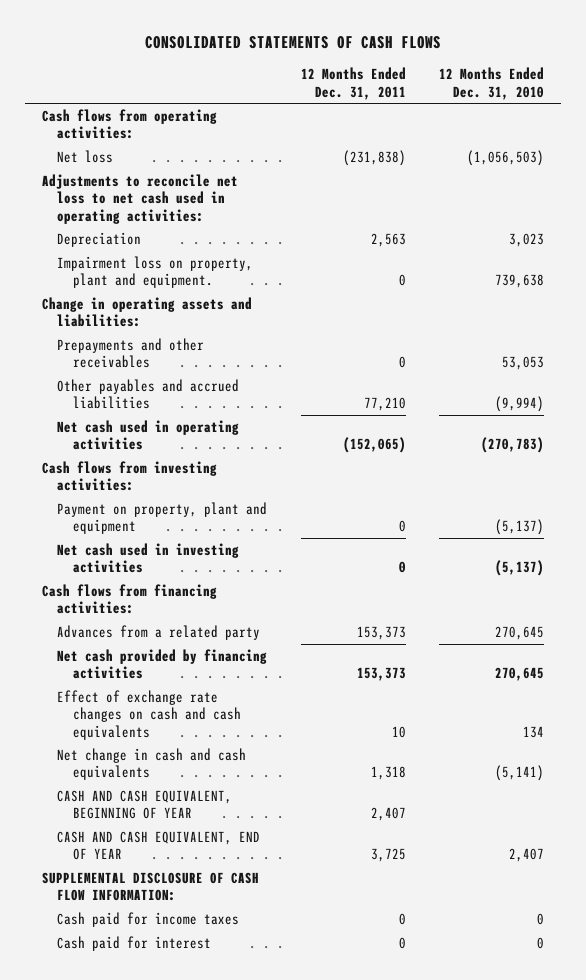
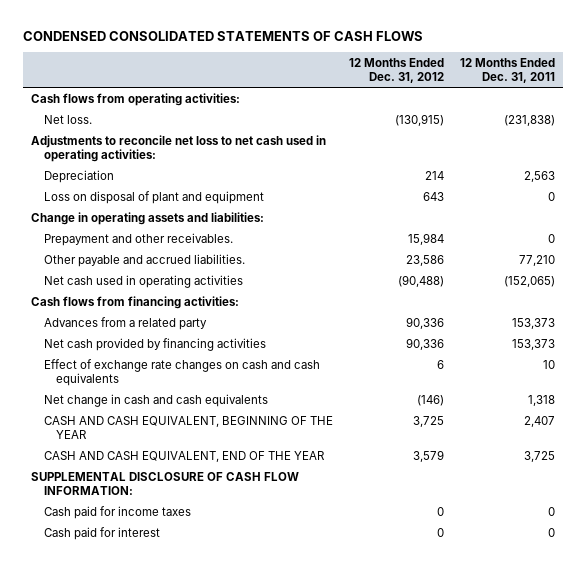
- CONSOLIDATED STATEMENTS OF CASH FLOWS
+ CONDENSED CONSOLIDATED STATEMENTS OF CASH FLOWS
- | 12 Months Ended Dec. 31, 2011 | 12 Months Ended Dec. 31, 2010
+ | 12 Months Ended Dec. 31, 2012 | 12 Months Ended Dec. 31, 2011
- Net loss | (231,838) | (1,056,503)
+ Net loss. | (130,915) | (231,838)
- Impairment loss on property, plant and equipment. | 0 | 739,638
+ Loss on disposal of plant and equipment | 643 | 0
- Prepayments and other receivables | 0 | 53,053
- Other payables and accrued liabilities | 77,210 | (9,994)
+ Prepayment and other receivables. | 15,984 | 0
+ Other payable and accrued liabilities. | 23,586 | 77,210
- Cash flows from investing activities:
- Payment on property, plant and equipment | 0 | (5,137)
- Net cash used in investing activities | 0 | (5,137)
- CASH AND CASH EQUIVALENT, BEGINNING OF YEAR | 2,407 |
- CASH AND CASH EQUIVALENT, END OF YEAR | 3,725 | 2,407
+ CASH AND CASH EQUIVALENT, BEGINNING OF THE YEAR | 3,725 | 2,407
+ CASH AND CASH EQUIVALENT, END OF THE YEAR | 3,579 | 3,725

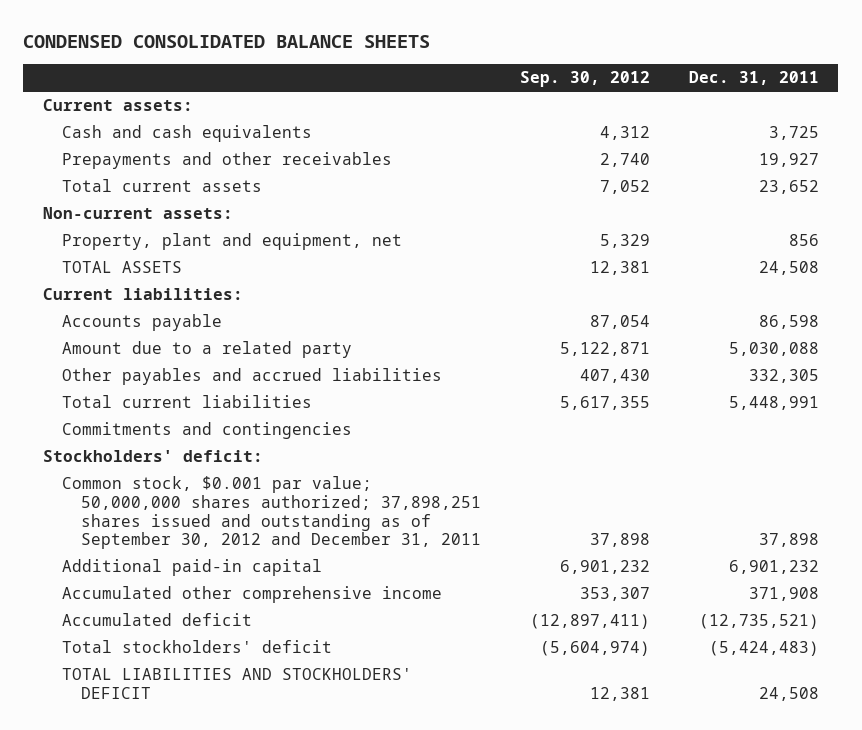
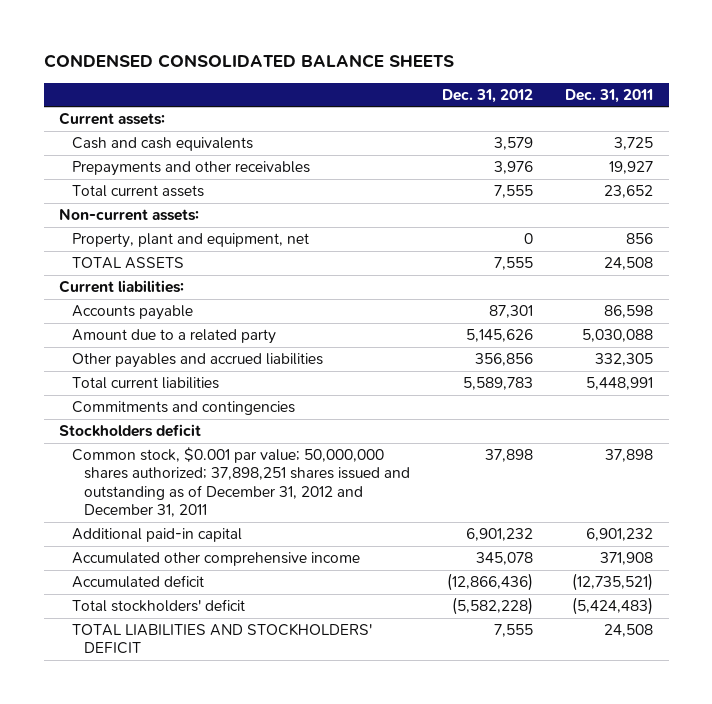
- | Sep. 30, 2012 | Dec. 31, 2011
+ | Dec. 31, 2012 | Dec. 31, 2011
- Stockholders' deficit:
- Common stock, $0.001 par value; 50,000,000 shares authorized; 37,898,251 shares issued and outstanding as of September 30, 2012 and December 31, 2011 | 37,898 | 37,898
+ Stockholders deficit
+ Common stock, $0.001 par value; 50,000,000 shares authorized; 37,898,251 shares issued and outstanding as of December 31, 2012 and December 31, 2011 | 37,898 | 37,898

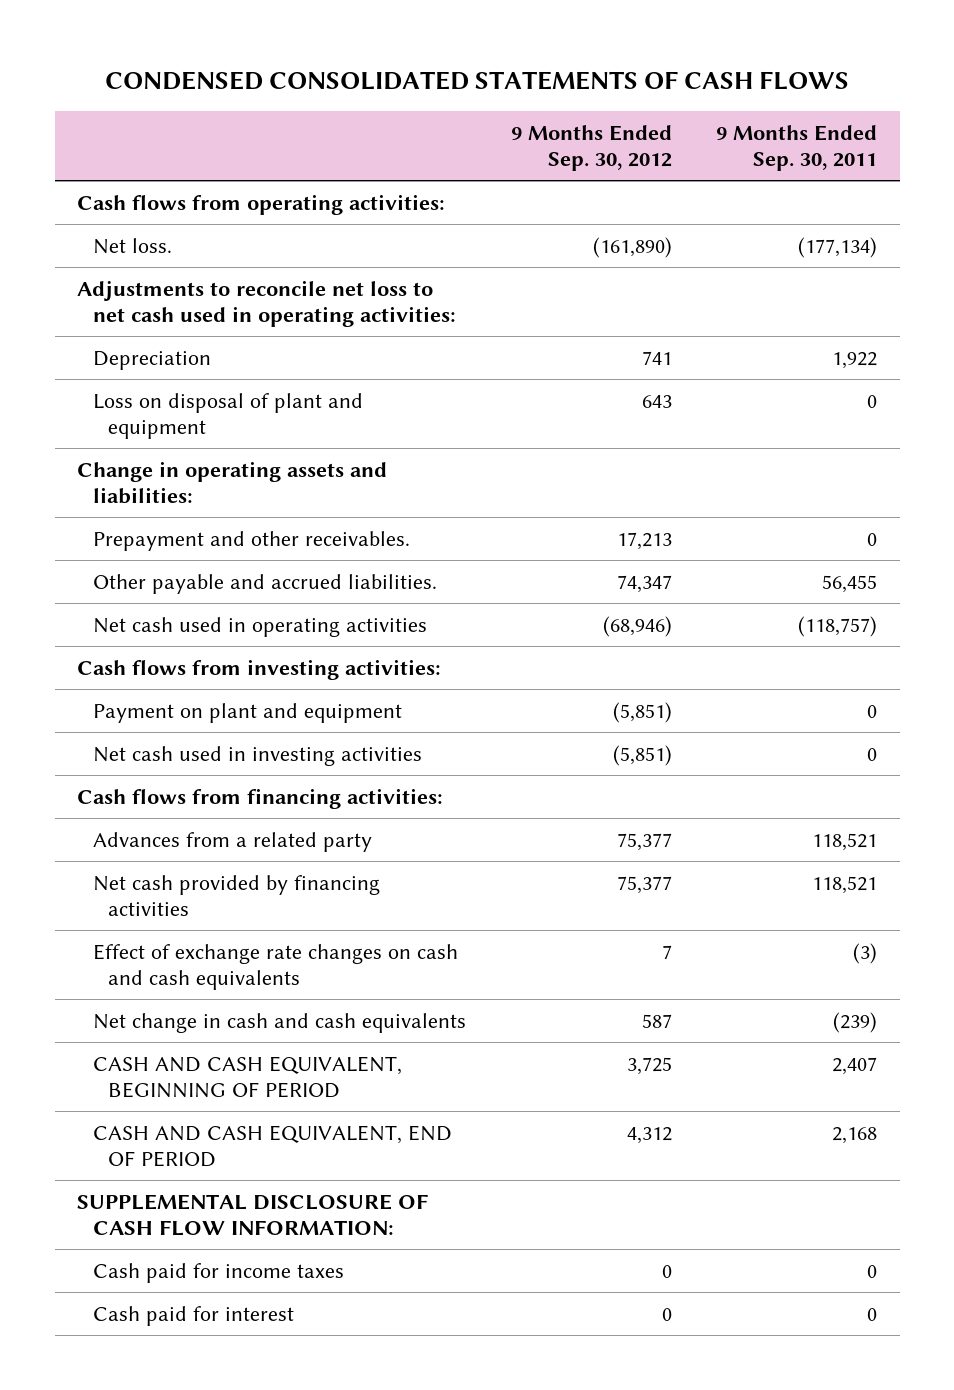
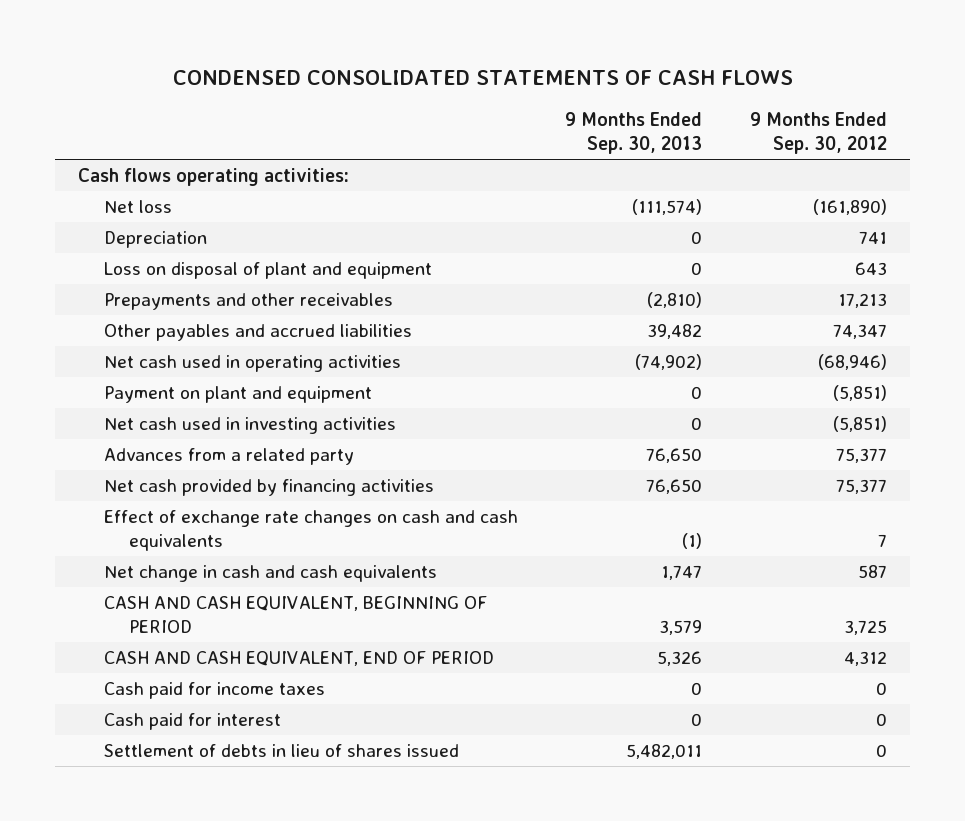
- | 9 Months Ended Sep. 30, 2012 | 9 Months Ended Sep. 30, 2011
+ | 9 Months Ended Sep. 30, 2013 | 9 Months Ended Sep. 30, 2012
- Cash flows from operating activities:
- Net loss. | (161,890) | (177,134)
- Adjustments to reconcile net loss to net cash used in operating activities:
+ Cash flows operating activities:
+ Net loss | (111,574) | (161,890)
- Change in operating assets and liabilities:
- Prepayment and other receivables. | 17,213 | 0
- Other payable and accrued liabilities. | 74,347 | 56,455
+ Prepayments and other receivables | (2,810) | 17,213
+ Other payables and accrued liabilities | 39,482 | 74,347
- Cash flows from investing activities:
- Cash flows from financing activities:
- SUPPLEMENTAL DISCLOSURE OF CASH FLOW INFORMATION:
+ Settlement of debts in lieu of shares issued | 5,482,011 | 0

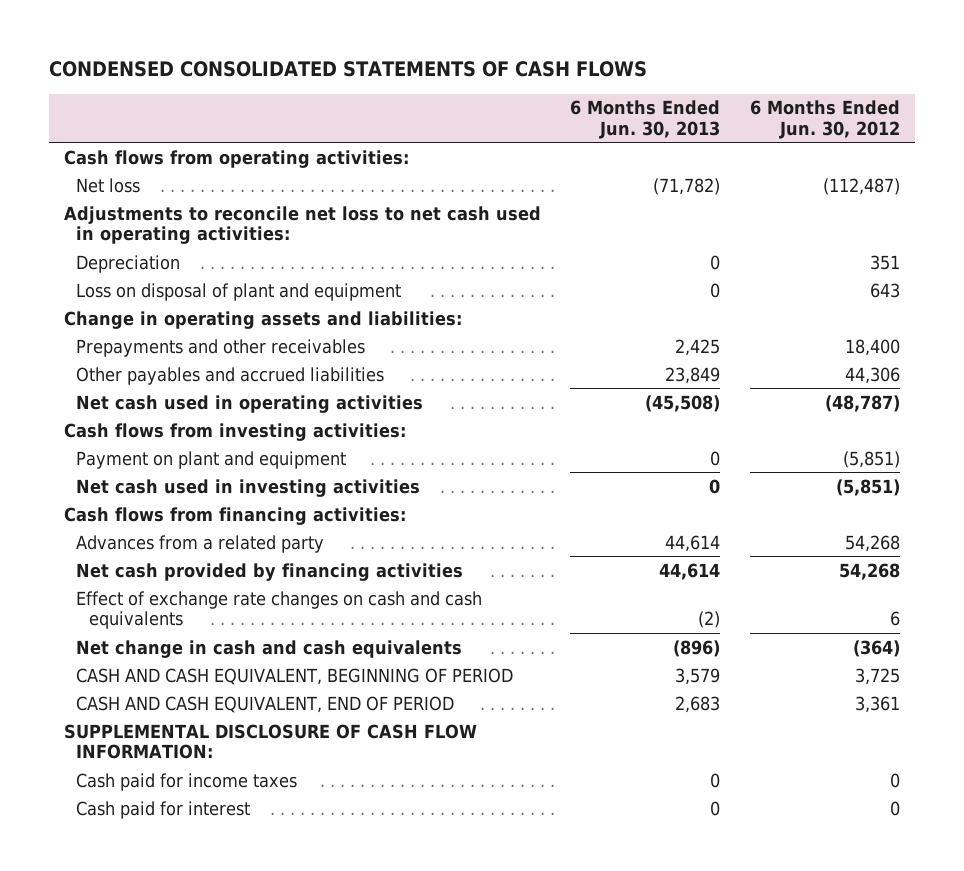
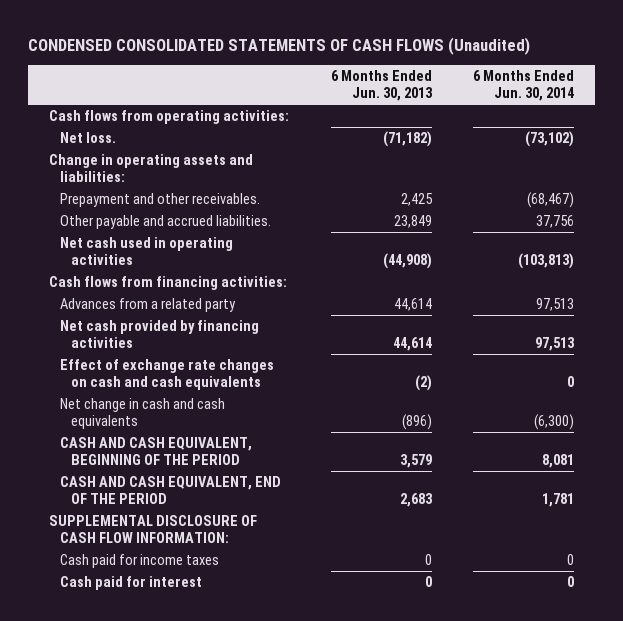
- CONDENSED CONSOLIDATED STATEMENTS OF CASH FLOWS
+ CONDENSED CONSOLIDATED STATEMENTS OF CASH FLOWS (Unaudited)
- | 6 Months Ended Jun. 30, 2013 | 6 Months Ended Jun. 30, 2012
+ | 6 Months Ended Jun. 30, 2013 | 6 Months Ended Jun. 30, 2014
- Net loss | (71,782) | (112,487)
- Adjustments to reconcile net loss to net cash used in operating activities:
- Depreciation | 0 | 351
- Loss on disposal of plant and equipment | 0 | 643
+ Net loss. | (71,182) | (73,102)
- Prepayments and other receivables | 2,425 | 18,400
- Other payables and accrued liabilities | 23,849 | 44,306
- Net cash used in operating activities | (45,508) | (48,787)
- Cash flows from investing activities:
- Payment on plant and equipment | 0 | (5,851)
- Net cash used in investing activities | 0 | (5,851)
+ Prepayment and other receivables. | 2,425 | (68,467)
+ Other payable and accrued liabilities. | 23,849 | 37,756
+ Net cash used in operating activities | (44,908) | (103,813)
- CASH AND CASH EQUIVALENT, BEGINNING OF PERIOD | 3,579 | 3,725
- CASH AND CASH EQUIVALENT, END OF PERIOD | 2,683 | 3,361
+ CASH AND CASH EQUIVALENT, BEGINNING OF THE PERIOD | 3,579 | 8,081
+ CASH AND CASH EQUIVALENT, END OF THE PERIOD | 2,683 | 1,781

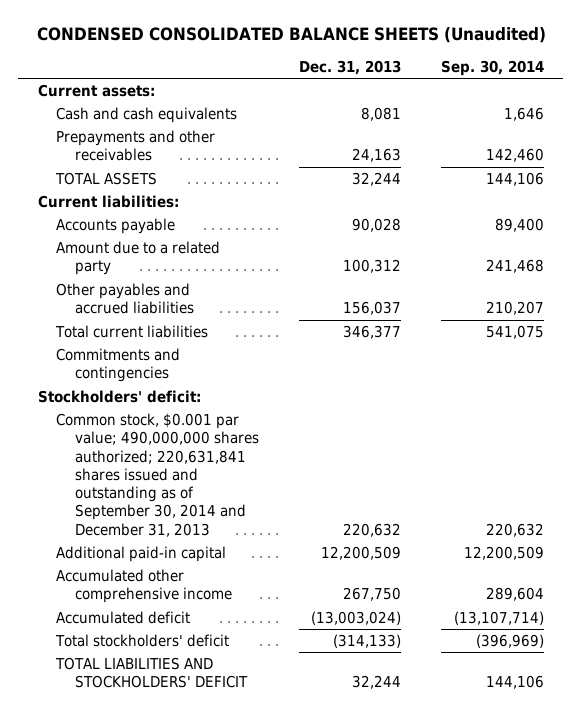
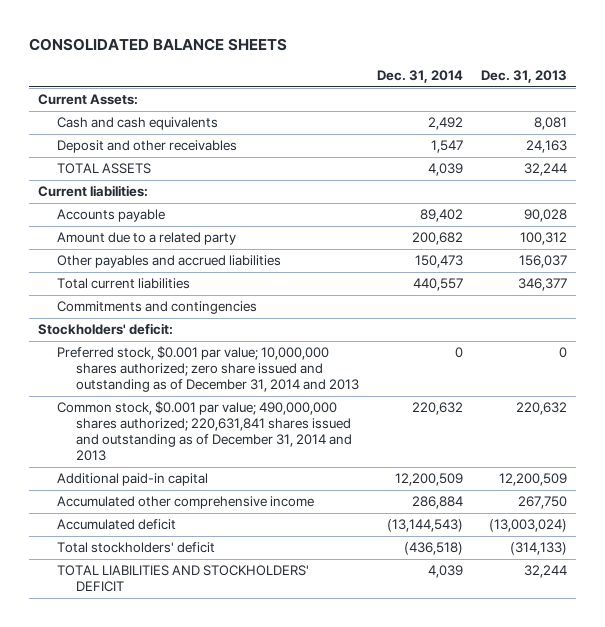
- CONDENSED CONSOLIDATED BALANCE SHEETS (Unaudited)
+ CONSOLIDATED BALANCE SHEETS
- | Dec. 31, 2013 | Sep. 30, 2014
+ | Dec. 31, 2014 | Dec. 31, 2013
- Current assets:
+ Current Assets:
- Prepayments and other receivables | 24,163 | 142,460
+ Deposit and other receivables | 1,547 | 24,163
- Common stock, $0.001 par value; 490,000,000 shares authorized; 220,631,841 shares issued and outstanding as of September 30, 2014 and December 31, 2013 | 220,632 | 220,632
+ Preferred stock, $0.001 par value; 10,000,000 shares authorized; zero share issued and outstanding as of December 31, 2014 and 2013 | 0 | 0
+ Common stock, $0.001 par value; 490,000,000 shares authorized; 220,631,841 shares issued and outstanding as of December 31, 2014 and 2013 | 220,632 | 220,632

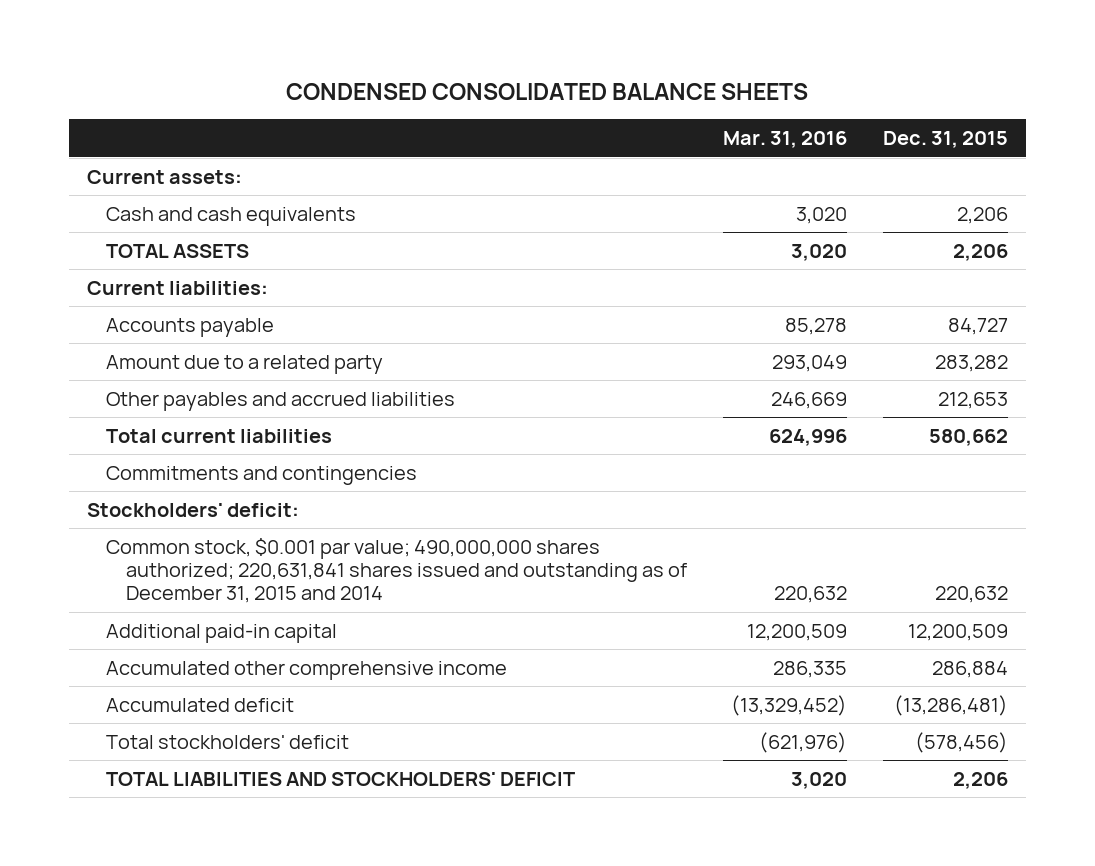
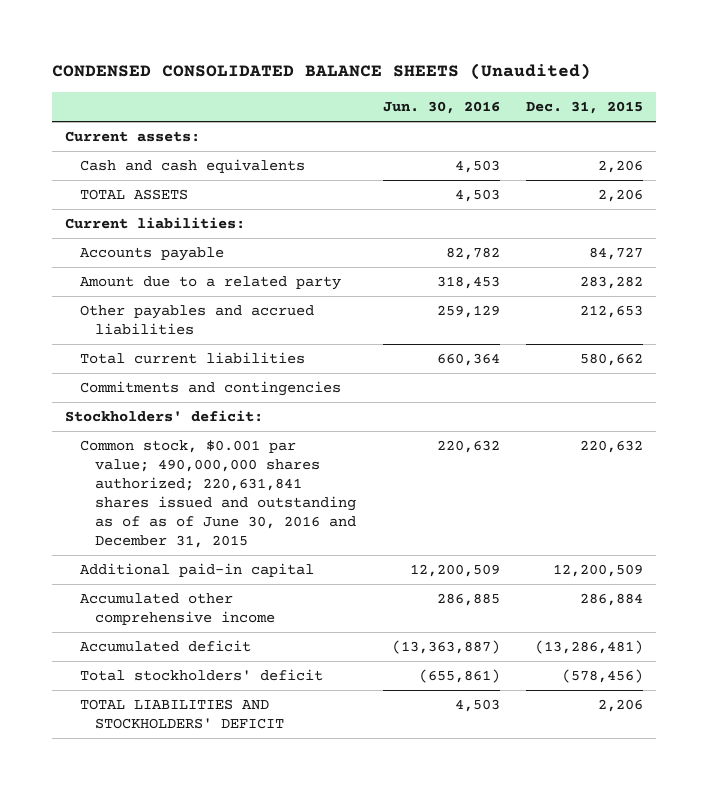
- CONDENSED CONSOLIDATED BALANCE SHEETS
+ CONDENSED CONSOLIDATED BALANCE SHEETS (Unaudited)
- | Mar. 31, 2016 | Dec. 31, 2015
+ | Jun. 30, 2016 | Dec. 31, 2015
- Common stock, $0.001 par value; 490,000,000 shares authorized; 220,631,841 shares issued and outstanding as of December 31, 2015 and 2014 | 220,632 | 220,632
+ Common stock, $0.001 par value; 490,000,000 shares authorized; 220,631,841 shares issued and outstanding as of as of June 30, 2016 and December 31, 2015 | 220,632 | 220,632

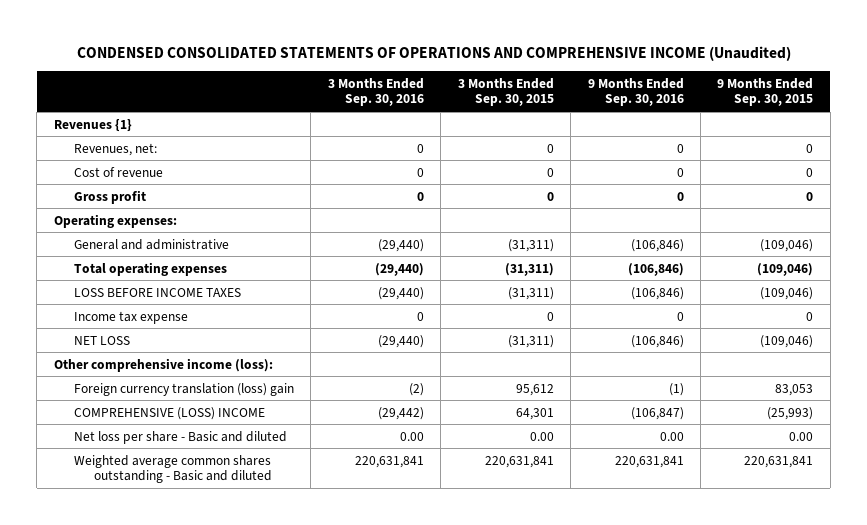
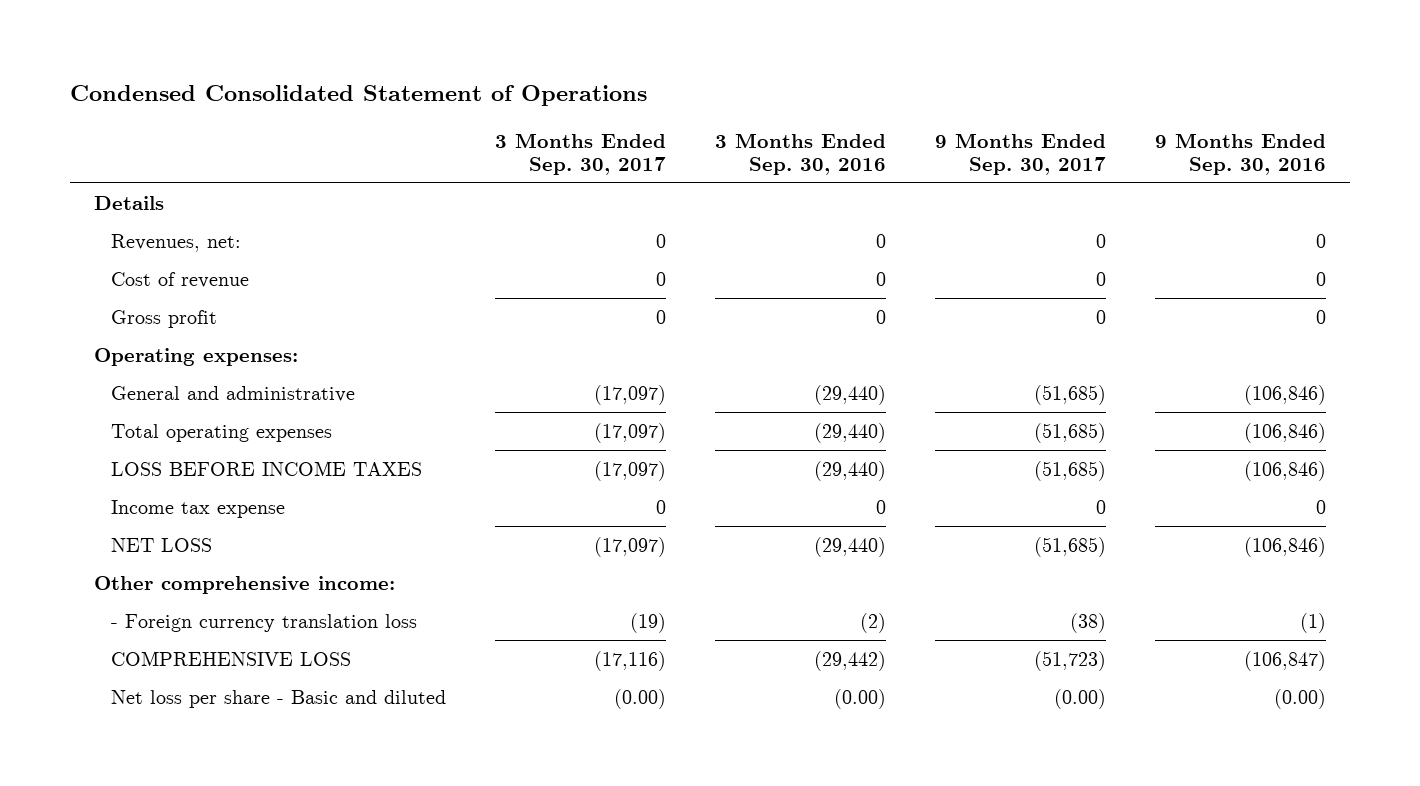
- CONDENSED CONSOLIDATED STATEMENTS OF OPERATIONS AND COMPREHENSIVE INCOME (Unaudited)
+ Condensed Consolidated Statement of Operations
- | 3 Months Ended Sep. 30, 2016 | 3 Months Ended Sep. 30, 2015 | 9 Months Ended Sep. 30, 2016 | 9 Months Ended Sep. 30, 2015
+ | 3 Months Ended Sep. 30, 2017 | 3 Months Ended Sep. 30, 2016 | 9 Months Ended Sep. 30, 2017 | 9 Months Ended Sep. 30, 2016
- Revenues {1}
+ Details
- Other comprehensive income (loss):
- Foreign currency translation (loss) gain | (2) | 95,612 | (1) | 83,053
- COMPREHENSIVE (LOSS) INCOME | (29,442) | 64,301 | (106,847) | (25,993)
- Net loss per share - Basic and diluted | 0.00 | 0.00 | 0.00 | 0.00
- Weighted average common shares outstanding - Basic and diluted | 220,631,841 | 220,631,841 | 220,631,841 | 220,631,841
+ Other comprehensive income:
+ - Foreign currency translation loss | (19) | (2) | (38) | (1)
+ COMPREHENSIVE LOSS | (17,116) | (29,442) | (51,723) | (106,847)
+ Net loss per share - Basic and diluted | (0.00) | (0.00) | (0.00) | (0.00)

